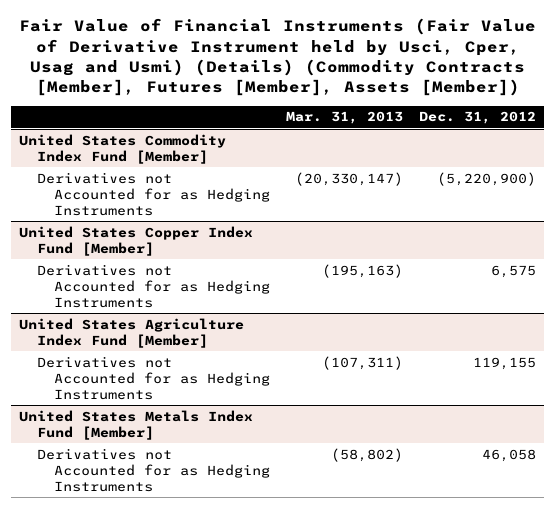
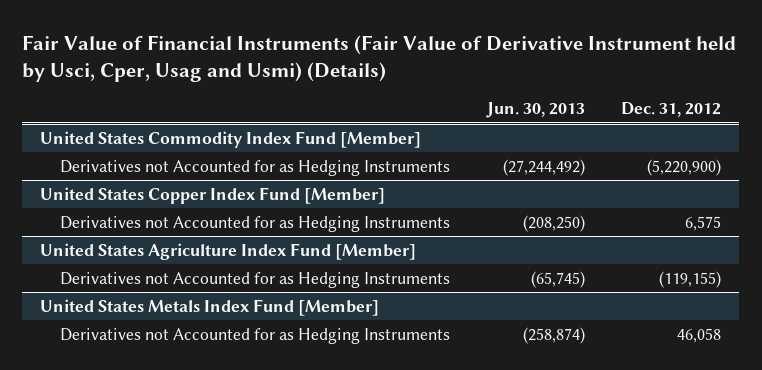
- Fair Value of Financial Instruments (Fair Value of Derivative Instrument held by Usci, Cper, Usag and Usmi) (Details) (Commodity Contracts [Member], Futures [Member], Assets [Member])
+ Fair Value of Financial Instruments (Fair Value of Derivative Instrument held by Usci, Cper, Usag and Usmi) (Details)
- | Mar. 31, 2013 | Dec. 31, 2012
+ | Jun. 30, 2013 | Dec. 31, 2012
@ United States Agriculture Index Fund [Member]
- Derivatives not Accounted for as Hedging Instruments | (107,311) | 119,155
+ Derivatives not Accounted for as Hedging Instruments | (65,745) | (119,155)

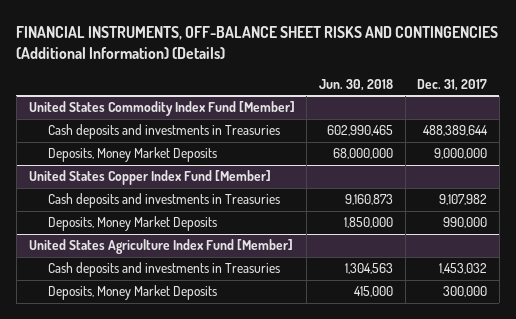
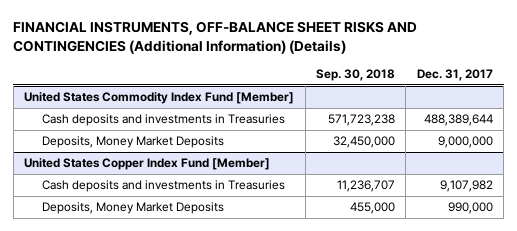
- | Jun. 30, 2018 | Dec. 31, 2017
+ | Sep. 30, 2018 | Dec. 31, 2017
- United States Agriculture Index Fund [Member]
- Cash deposits and investments in Treasuries | 1,304,563 | 1,453,032
- Deposits, Money Market Deposits | 415,000 | 300,000

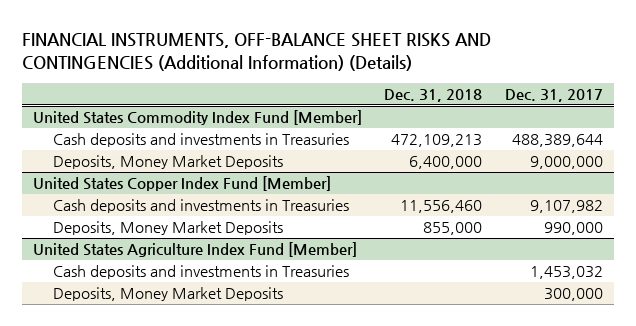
- | Sep. 30, 2018 | Dec. 31, 2017
+ | Dec. 31, 2018 | Dec. 31, 2017
+ United States Agriculture Index Fund [Member]
+ Cash deposits and investments in Treasuries | | 1,453,032
+ Deposits, Money Market Deposits | | 300,000

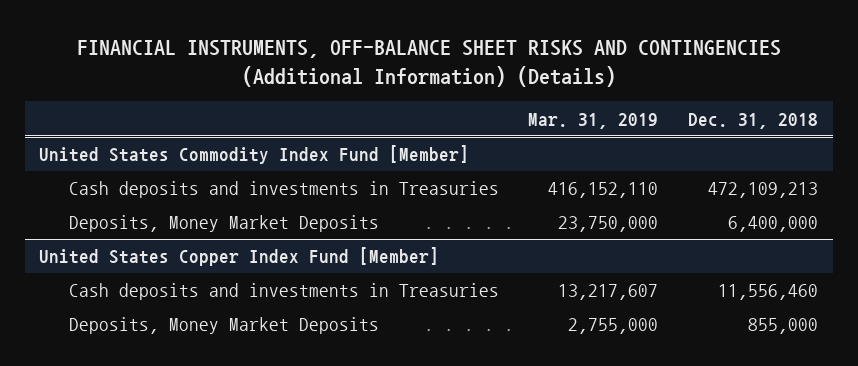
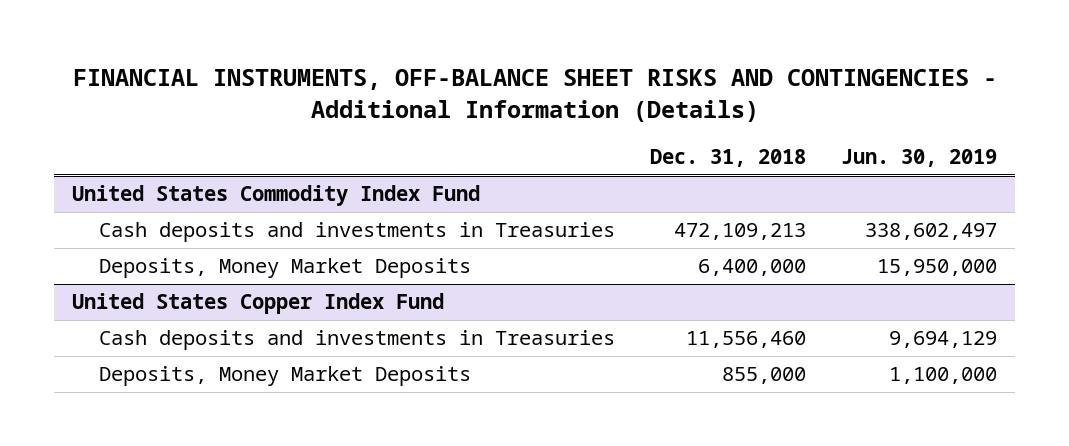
- FINANCIAL INSTRUMENTS, OFF-BALANCE SHEET RISKS AND CONTINGENCIES (Additional Information) (Details)
+ FINANCIAL INSTRUMENTS, OFF-BALANCE SHEET RISKS AND CONTINGENCIES - Additional Information (Details)
- | Mar. 31, 2019 | Dec. 31, 2018
+ | Dec. 31, 2018 | Jun. 30, 2019
- United States Commodity Index Fund [Member]
+ United States Commodity Index Fund
- United States Copper Index Fund [Member]
+ United States Copper Index Fund

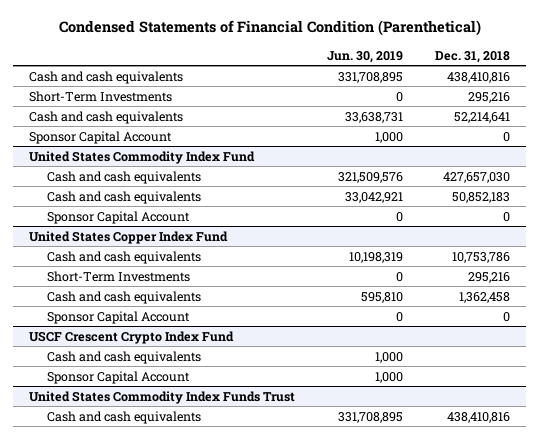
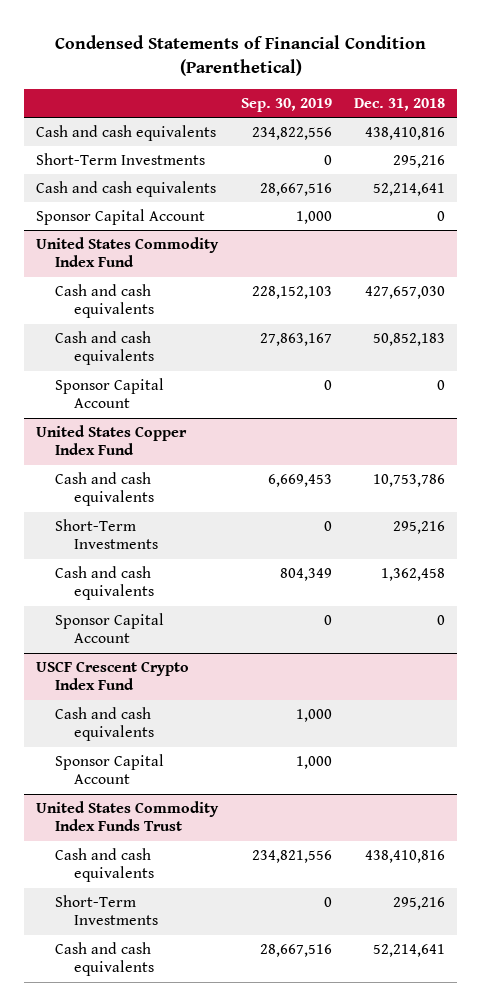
- | Jun. 30, 2019 | Dec. 31, 2018
+ | Sep. 30, 2019 | Dec. 31, 2018
@ United States Commodity Index Funds Trust
+ Short-Term Investments | 0 | 295,216
+ Cash and cash equivalents | 28,667,516 | 52,214,641

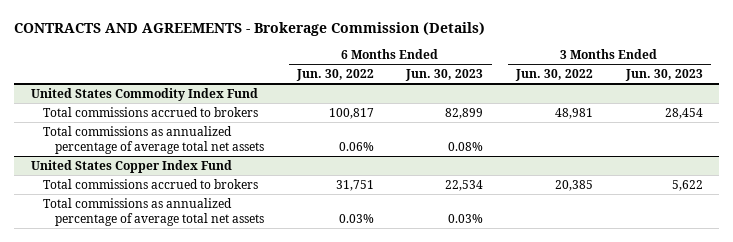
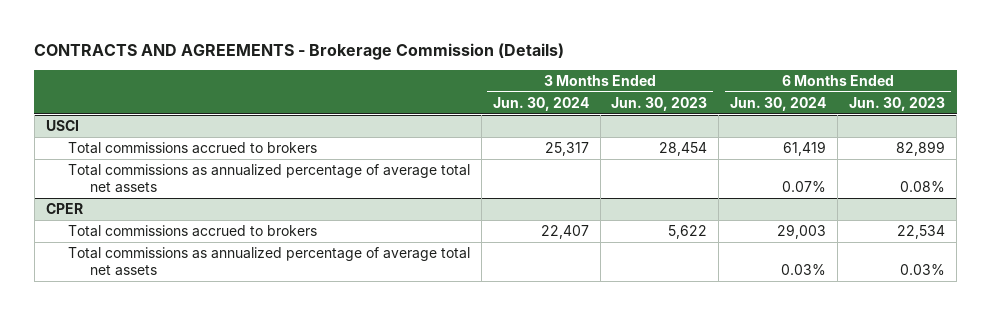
- | 6 Months Ended Jun. 30, 2022 | 6 Months Ended Jun. 30, 2023 | 3 Months Ended Jun. 30, 2022 | 3 Months Ended Jun. 30, 2023
+ | 3 Months Ended Jun. 30, 2024 | 3 Months Ended Jun. 30, 2023 | 6 Months Ended Jun. 30, 2024 | 6 Months Ended Jun. 30, 2023
- United States Commodity Index Fund
+ USCI
- United States Copper Index Fund
+ CPER

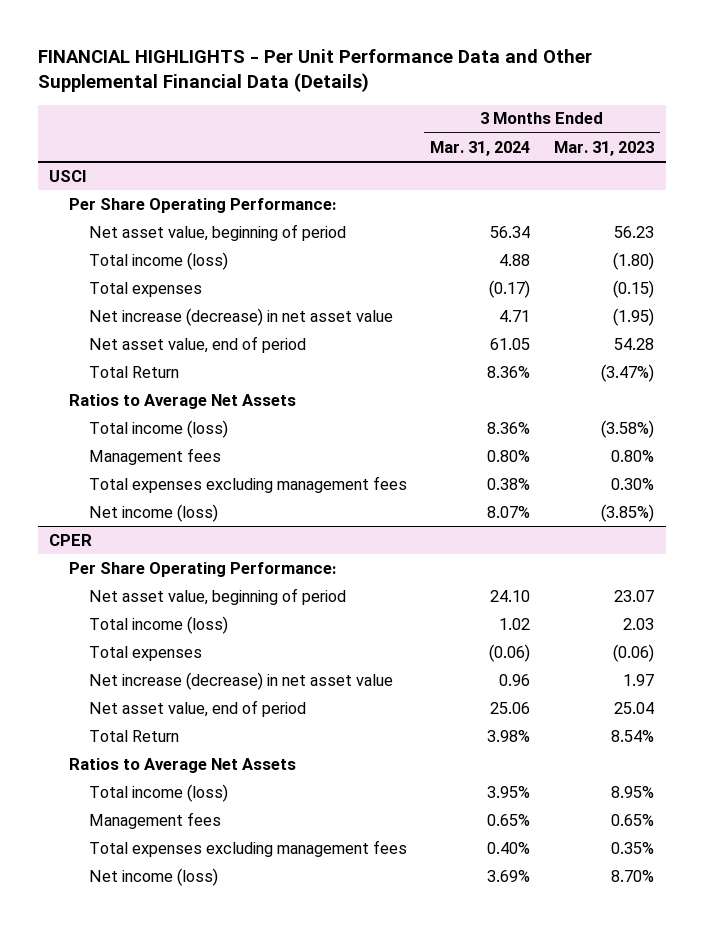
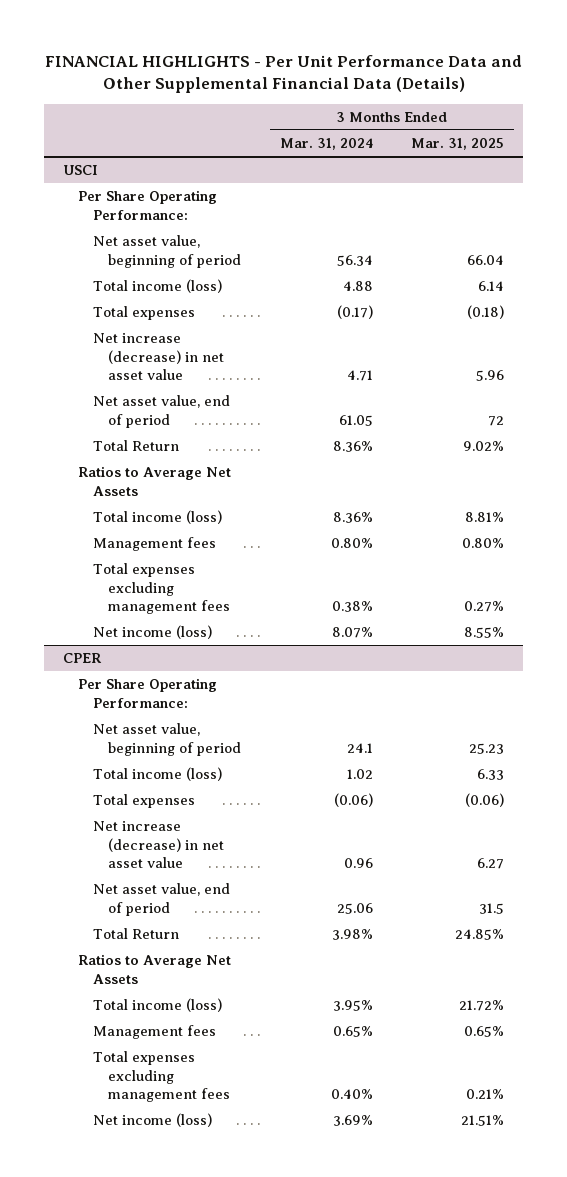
- | 3 Months Ended Mar. 31, 2024 | 3 Months Ended Mar. 31, 2023
+ | 3 Months Ended Mar. 31, 2024 | 3 Months Ended Mar. 31, 2025
@ CPER
- Net asset value, beginning of period | 24.10 | 23.07
+ Net asset value, beginning of period | 24.1 | 25.23

